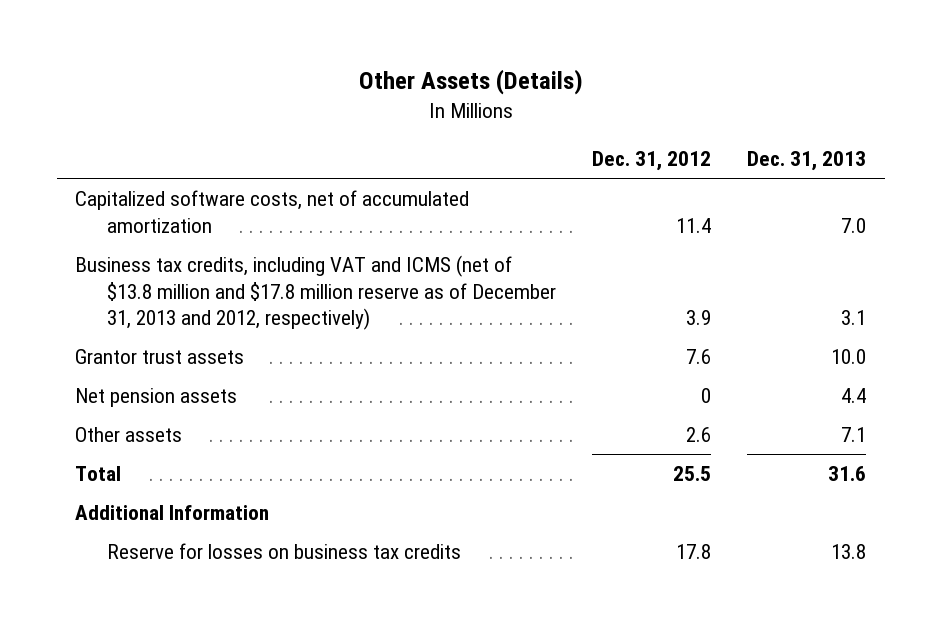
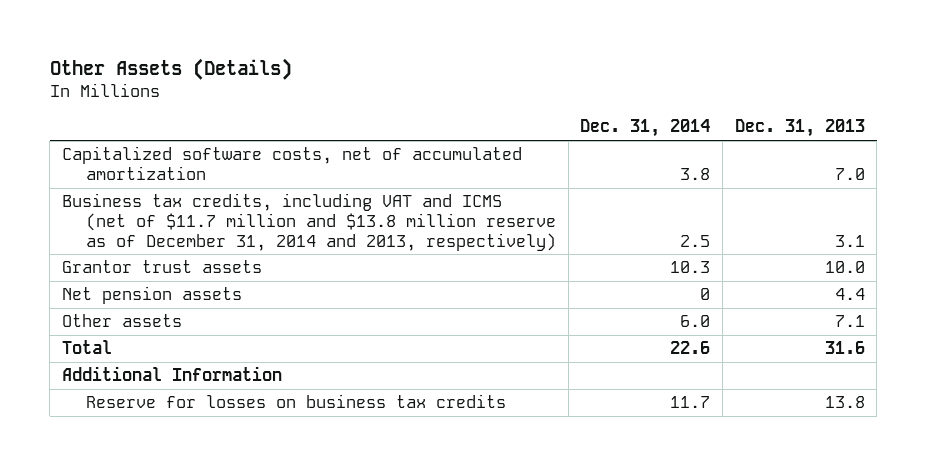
- | Dec. 31, 2012 | Dec. 31, 2013
+ | Dec. 31, 2014 | Dec. 31, 2013
- Business tax credits, including VAT and ICMS (net of $13.8 million and $17.8 million reserve as of December 31, 2013 and 2012, respectively) | 3.9 | 3.1
+ Business tax credits, including VAT and ICMS (net of $11.7 million and $13.8 million reserve as of December 31, 2014 and 2013, respectively) | 2.5 | 3.1

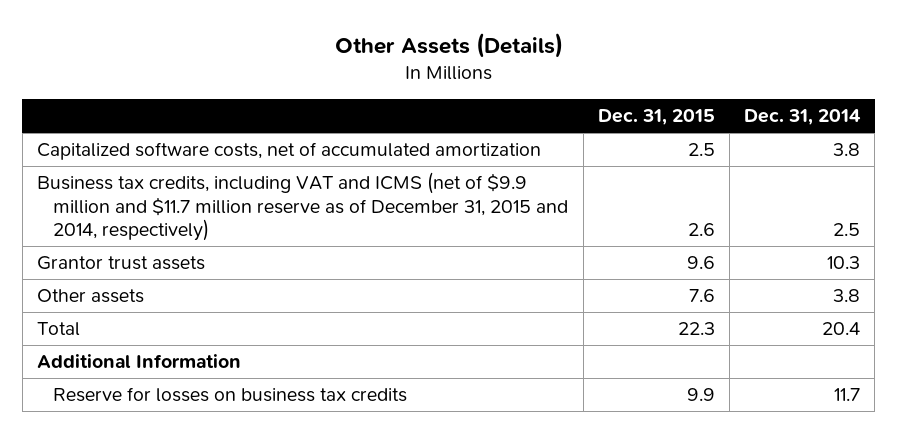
- | Dec. 31, 2014 | Dec. 31, 2013
+ | Dec. 31, 2015 | Dec. 31, 2014
- Business tax credits, including VAT and ICMS (net of $11.7 million and $13.8 million reserve as of December 31, 2014 and 2013, respectively) | 2.5 | 3.1
+ Business tax credits, including VAT and ICMS (net of $9.9 million and $11.7 million reserve as of December 31, 2015 and 2014, respectively) | 2.6 | 2.5
- Net pension assets | 0 | 4.4
- Other assets | 6.0 | 7.1
- Total | 22.6 | 31.6
+ Other assets | 7.6 | 3.8
+ Total | 22.3 | 20.4

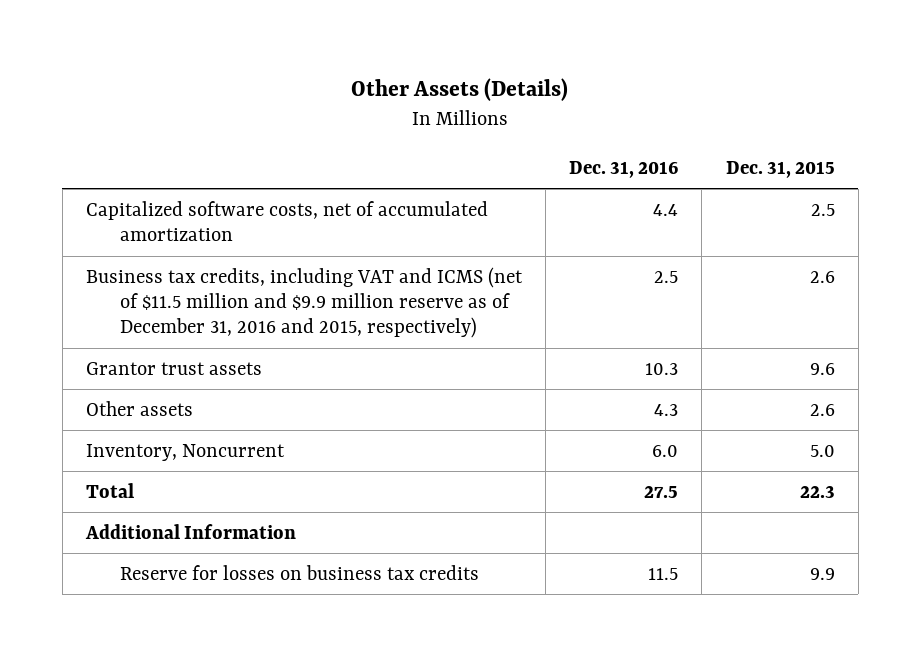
- | Dec. 31, 2015 | Dec. 31, 2014
+ | Dec. 31, 2016 | Dec. 31, 2015
- Business tax credits, including VAT and ICMS (net of $9.9 million and $11.7 million reserve as of December 31, 2015 and 2014, respectively) | 2.6 | 2.5
+ Business tax credits, including VAT and ICMS (net of $11.5 million and $9.9 million reserve as of December 31, 2016 and 2015, respectively) | 2.5 | 2.6
- Other assets | 7.6 | 3.8
+ Other assets | 4.3 | 2.6
+ Inventory, Noncurrent | 6.0 | 5.0

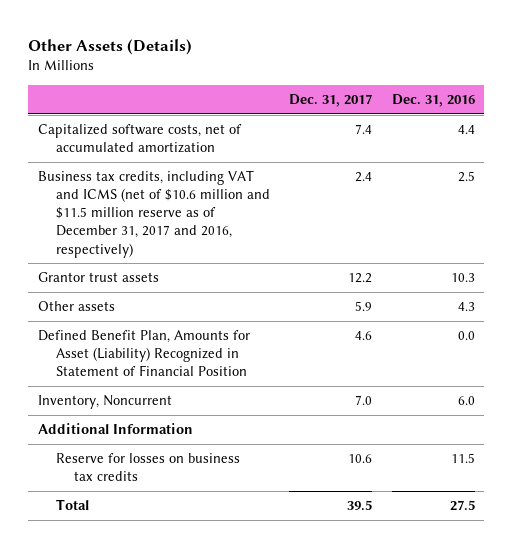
- | Dec. 31, 2016 | Dec. 31, 2015
+ | Dec. 31, 2017 | Dec. 31, 2016
- Business tax credits, including VAT and ICMS (net of $11.5 million and $9.9 million reserve as of December 31, 2016 and 2015, respectively) | 2.5 | 2.6
+ Business tax credits, including VAT and ICMS (net of $10.6 million and $11.5 million reserve as of December 31, 2017 and 2016, respectively) | 2.4 | 2.5
+ Defined Benefit Plan, Amounts for Asset (Liability) Recognized in Statement of Financial Position | 4.6 | 0.0
moved down: Total | 39.5 | 27.5

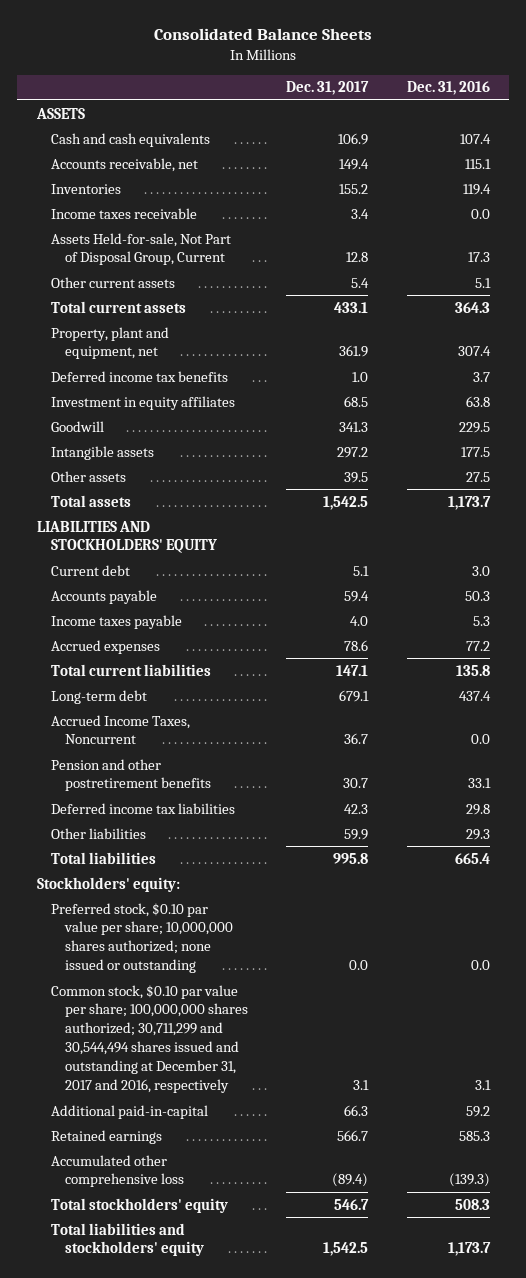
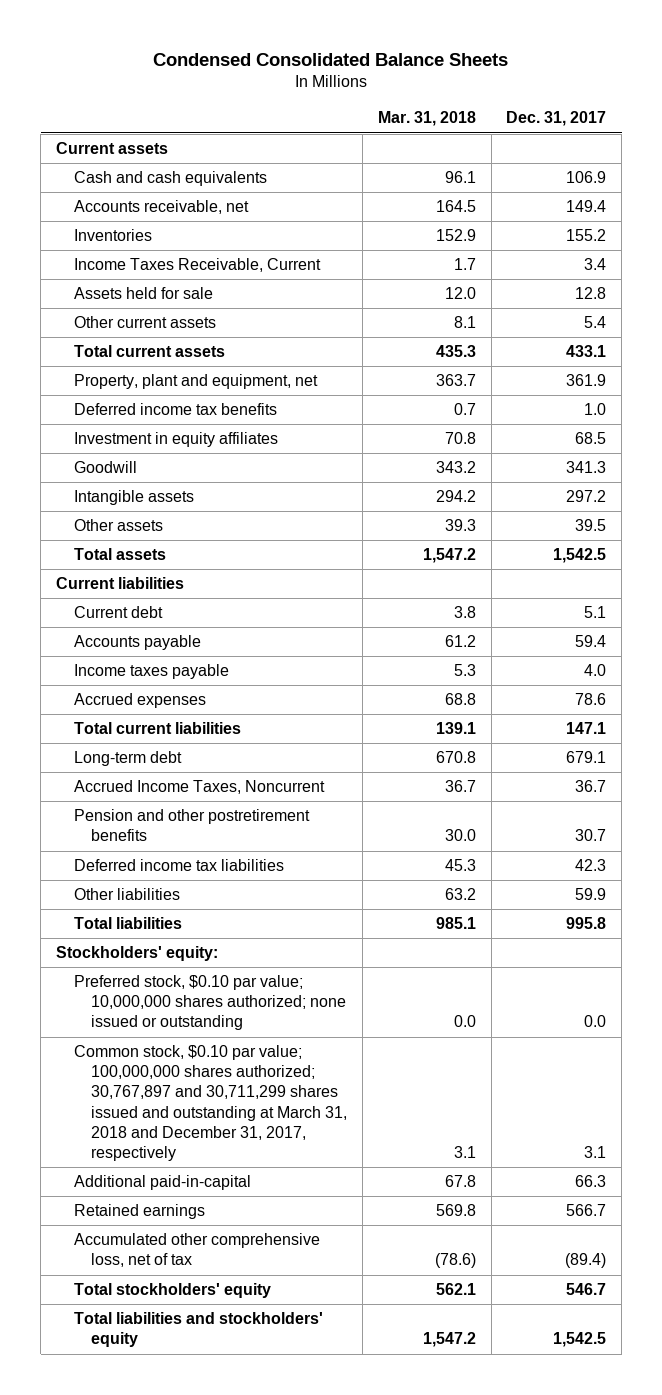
- Consolidated Balance Sheets
+ Condensed Consolidated Balance Sheets
- | Dec. 31, 2017 | Dec. 31, 2016
+ | Mar. 31, 2018 | Dec. 31, 2017
- ASSETS
+ Current assets
- Income taxes receivable | 3.4 | 0.0
- Assets Held-for-sale, Not Part of Disposal Group, Current | 12.8 | 17.3
+ Income Taxes Receivable, Current | 1.7 | 3.4
+ Assets held for sale | 12.0 | 12.8
- LIABILITIES AND STOCKHOLDERS' EQUITY
+ Current liabilities
- Preferred stock, $0.10 par value per share; 10,000,000 shares authorized; none issued or outstanding | 0.0 | 0.0
- Common stock, $0.10 par value per share; 100,000,000 shares authorized; 30,711,299 and 30,544,494 shares issued and outstanding at December 31, 2017 and 2016, respectively | 3.1 | 3.1
+ Preferred stock, $0.10 par value; 10,000,000 shares authorized; none issued or outstanding | 0.0 | 0.0
+ Common stock, $0.10 par value; 100,000,000 shares authorized; 30,767,897 and 30,711,299 shares issued and outstanding at March 31, 2018 and December 31, 2017, respectively | 3.1 | 3.1
- Accumulated other comprehensive loss | (89.4) | (139.3)
+ Accumulated other comprehensive loss, net of tax | (78.6) | (89.4)

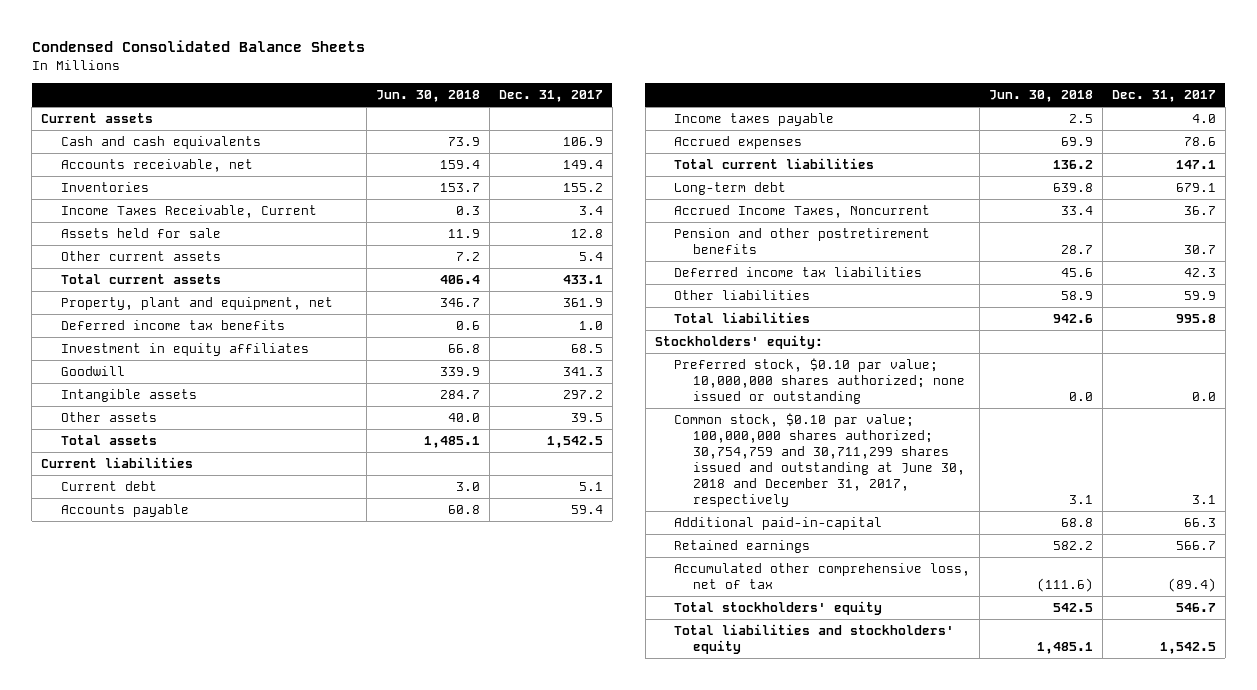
- | Mar. 31, 2018 | Dec. 31, 2017
+ | Jun. 30, 2018 | Dec. 31, 2017
- Common stock, $0.10 par value; 100,000,000 shares authorized; 30,767,897 and 30,711,299 shares issued and outstanding at March 31, 2018 and December 31, 2017, respectively | 3.1 | 3.1
+ Common stock, $0.10 par value; 100,000,000 shares authorized; 30,754,759 and 30,711,299 shares issued and outstanding at June 30, 2018 and December 31, 2017, respectively | 3.1 | 3.1

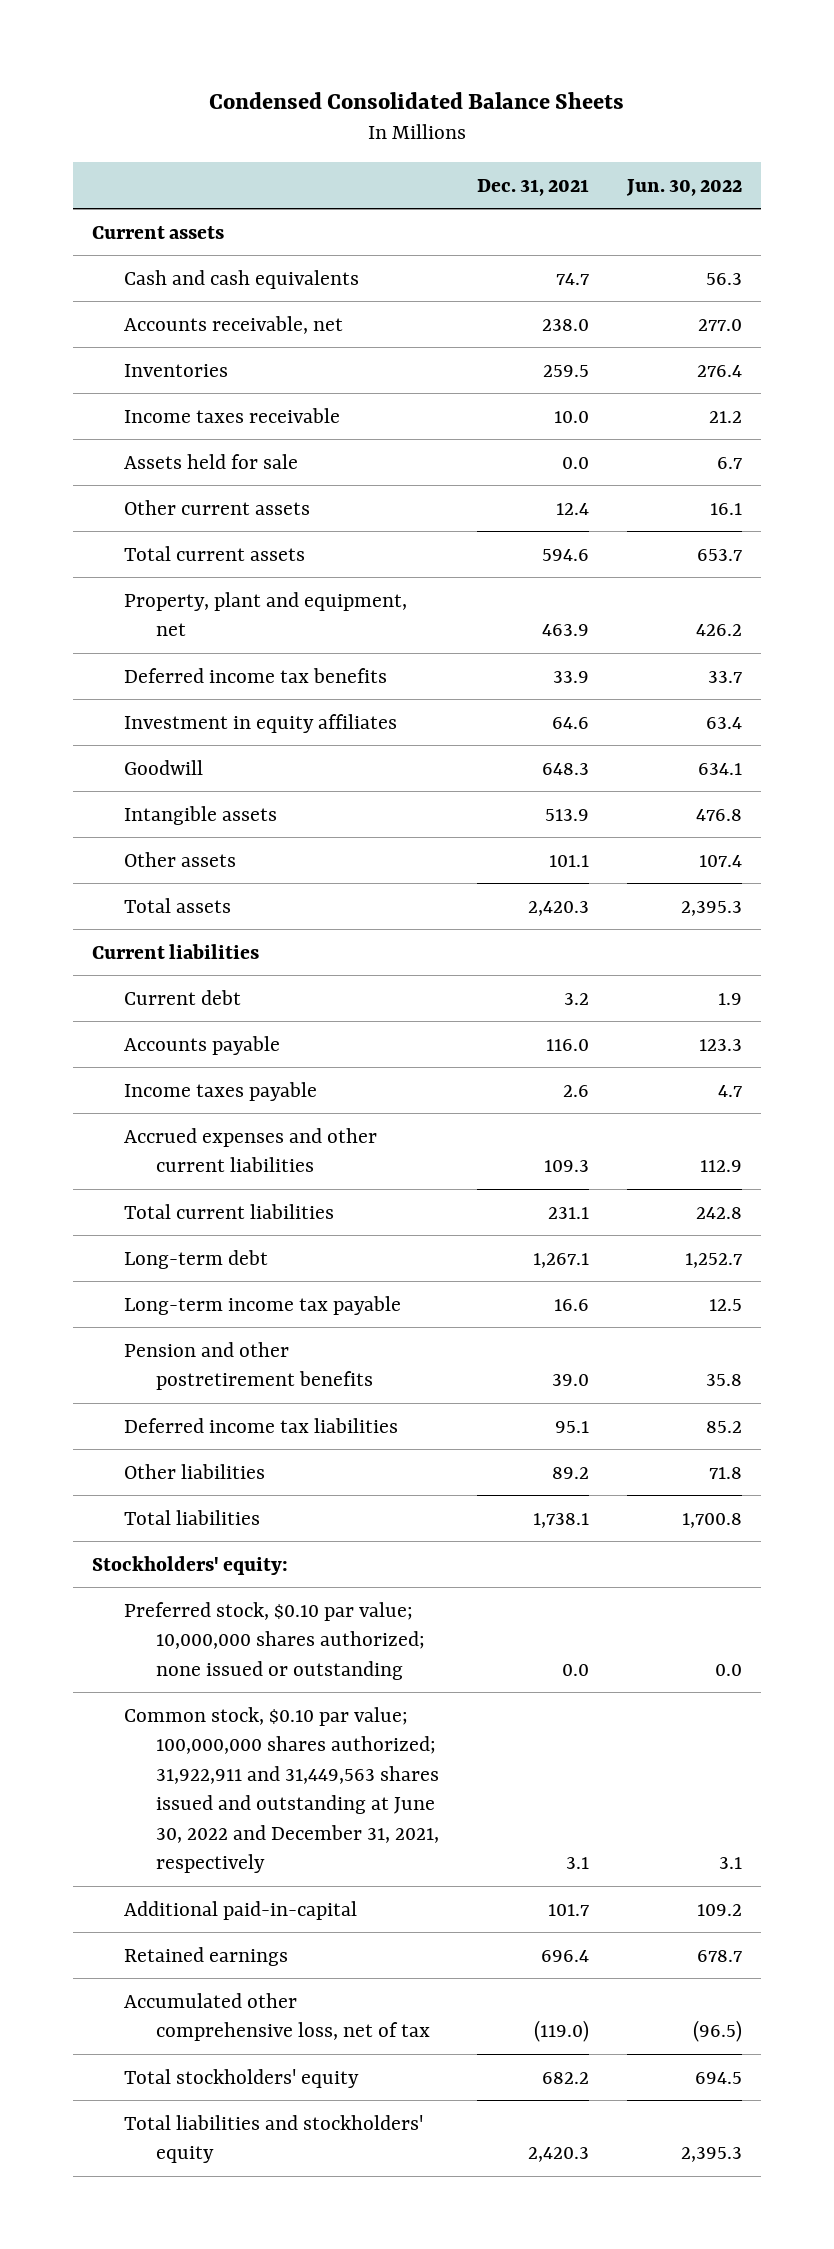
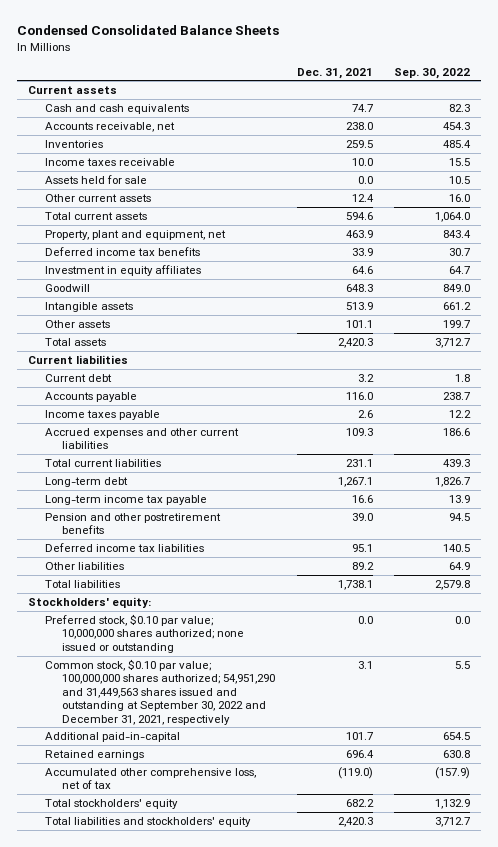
- | Dec. 31, 2021 | Jun. 30, 2022
+ | Dec. 31, 2021 | Sep. 30, 2022
- Common stock, $0.10 par value; 100,000,000 shares authorized; 31,922,911 and 31,449,563 shares issued and outstanding at June 30, 2022 and December 31, 2021, respectively | 3.1 | 3.1
+ Common stock, $0.10 par value; 100,000,000 shares authorized; 54,951,290 and 31,449,563 shares issued and outstanding at September 30, 2022 and December 31, 2021, respectively | 3.1 | 5.5

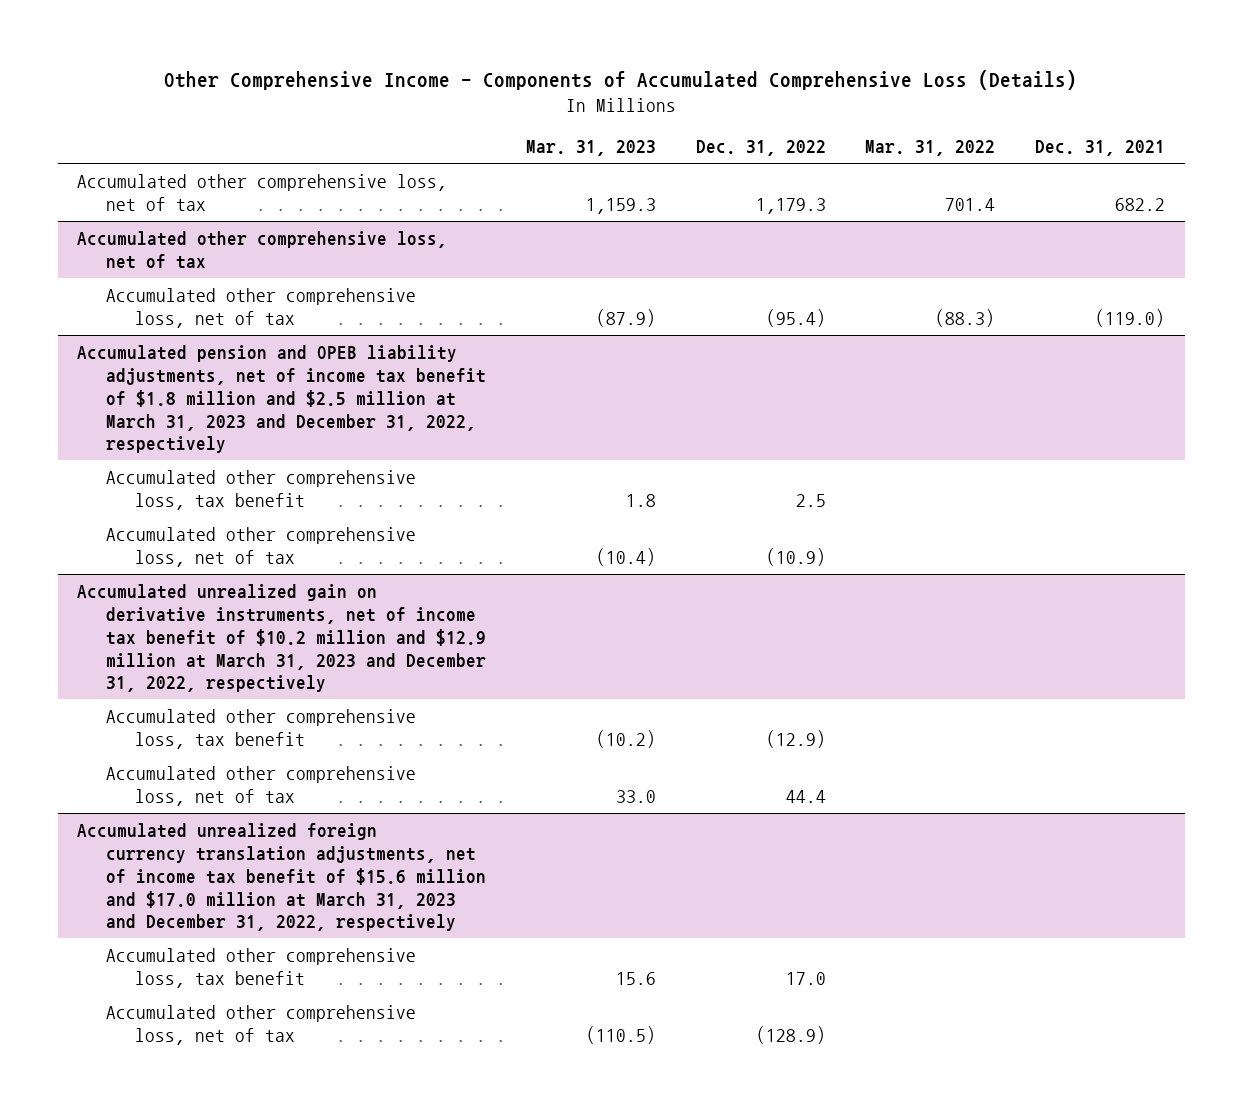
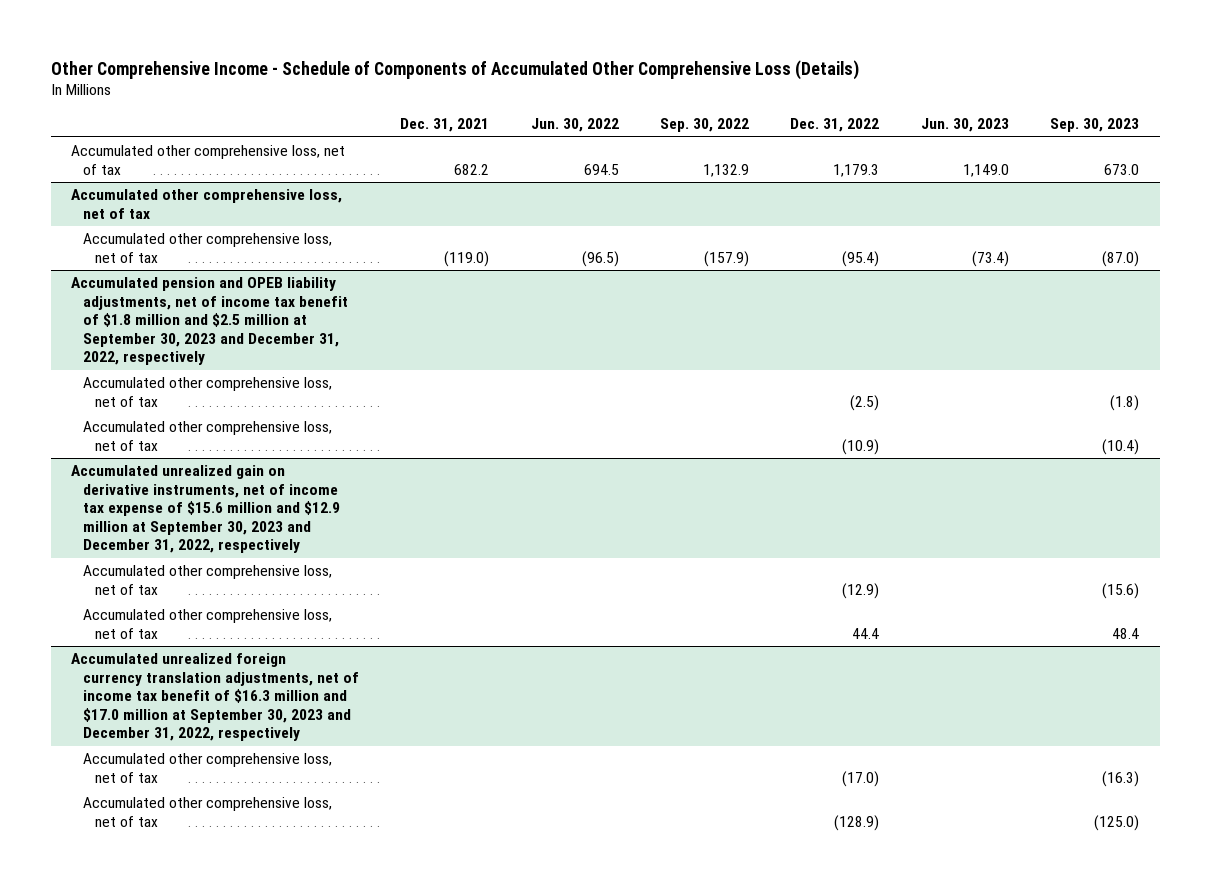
- Other Comprehensive Income - Components of Accumulated Comprehensive Loss (Details)
+ Other Comprehensive Income - Schedule of Components of Accumulated Other Comprehensive Loss (Details)
- | Mar. 31, 2023 | Dec. 31, 2022 | Mar. 31, 2022 | Dec. 31, 2021
+ | Dec. 31, 2021 | Jun. 30, 2022 | Sep. 30, 2022 | Dec. 31, 2022 | Jun. 30, 2023 | Sep. 30, 2023
- Accumulated pension and OPEB liability adjustments, net of income tax benefit of $1.8 million and $2.5 million at March 31, 2023 and December 31, 2022, respectively
- Accumulated other comprehensive loss, tax benefit | 1.8 | 2.5 | |
+ Accumulated pension and OPEB liability adjustments, net of income tax benefit of $1.8 million and $2.5 million at September 30, 2023 and December 31, 2022, respectively
+ Accumulated other comprehensive loss, net of tax | | | | (2.5) | | (1.8)
- Accumulated unrealized gain on derivative instruments, net of income tax benefit of $10.2 million and $12.9 million at March 31, 2023 and December 31, 2022, respectively
- Accumulated other comprehensive loss, tax benefit | (10.2) | (12.9) | |
+ Accumulated unrealized gain on derivative instruments, net of income tax expense of $15.6 million and $12.9 million at September 30, 2023 and December 31, 2022, respectively
+ Accumulated other comprehensive loss, net of tax | | | | (12.9) | | (15.6)
- Accumulated unrealized foreign currency translation adjustments, net of income tax benefit of $15.6 million and $17.0 million at March 31, 2023 and December 31, 2022, respectively
- Accumulated other comprehensive loss, tax benefit | 15.6 | 17.0 | |
+ Accumulated unrealized foreign currency translation adjustments, net of income tax benefit of $16.3 million and $17.0 million at September 30, 2023 and December 31, 2022, respectively
+ Accumulated other comprehensive loss, net of tax | | | | (17.0) | | (16.3)

